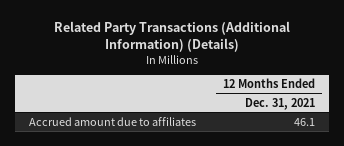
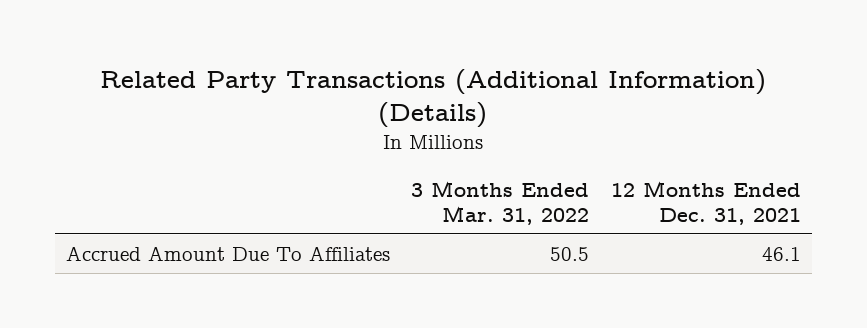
- | 12 Months Ended Dec. 31, 2021
+ | 3 Months Ended Mar. 31, 2022 | 12 Months Ended Dec. 31, 2021
- Accrued amount due to affiliates | 46.1
+ Accrued Amount Due To Affiliates | 50.5 | 46.1

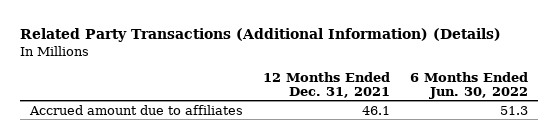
- | 3 Months Ended Mar. 31, 2022 | 12 Months Ended Dec. 31, 2021
+ | 12 Months Ended Dec. 31, 2021 | 6 Months Ended Jun. 30, 2022
- Accrued Amount Due To Affiliates | 50.5 | 46.1
+ Accrued amount due to affiliates | 46.1 | 51.3

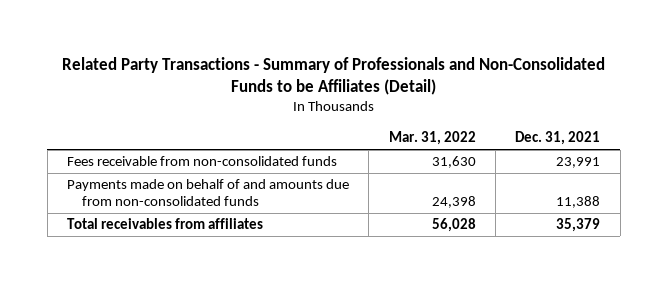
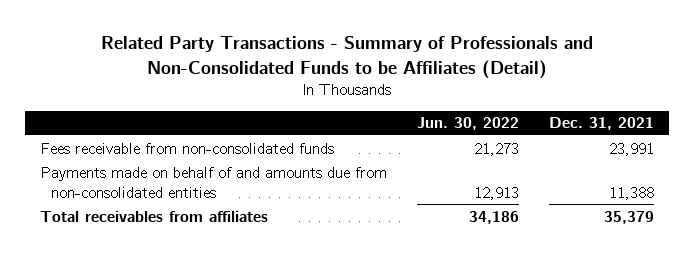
- | Mar. 31, 2022 | Dec. 31, 2021
+ | Jun. 30, 2022 | Dec. 31, 2021
- Payments made on behalf of and amounts due from non-consolidated funds | 24,398 | 11,388
+ Payments made on behalf of and amounts due from non-consolidated entities | 12,913 | 11,388

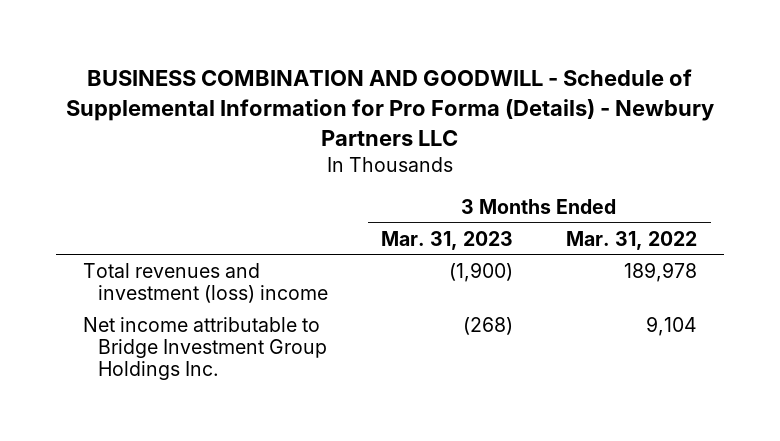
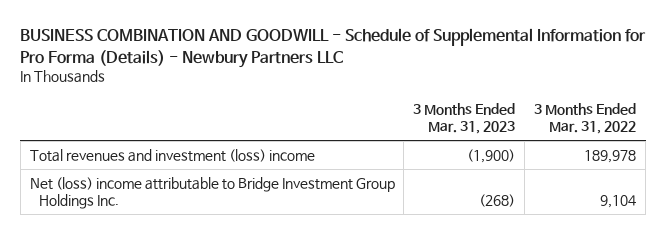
- Net income attributable to Bridge Investment Group Holdings Inc. | (268) | 9,104
+ Net (loss) income attributable to Bridge Investment Group Holdings Inc. | (268) | 9,104

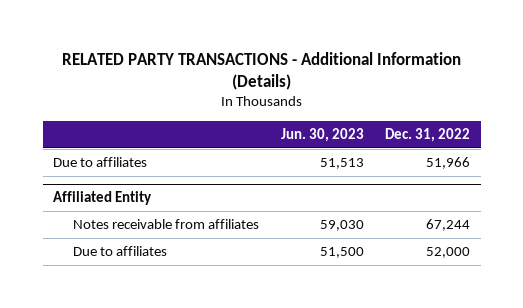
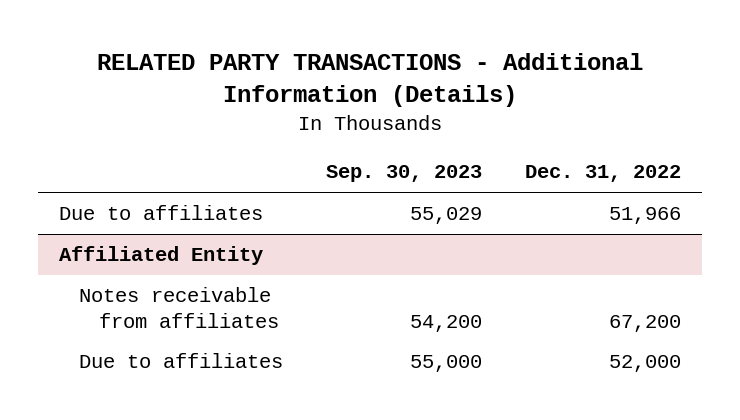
- | Jun. 30, 2023 | Dec. 31, 2022
+ | Sep. 30, 2023 | Dec. 31, 2022
@ Affiliated Entity
- Notes receivable from affiliates | 59,030 | 67,244
+ Notes receivable from affiliates | 54,200 | 67,200

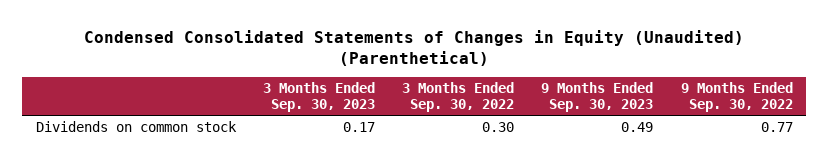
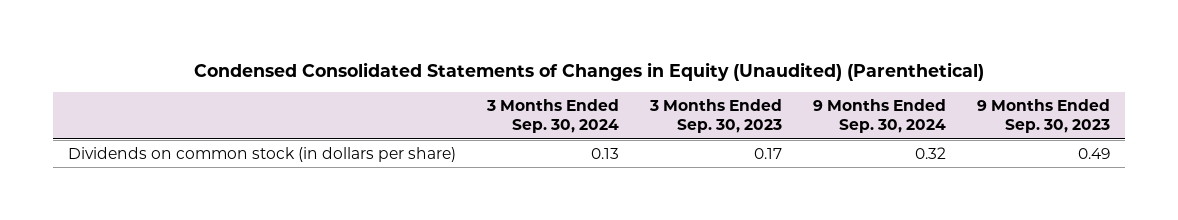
- | 3 Months Ended Sep. 30, 2023 | 3 Months Ended Sep. 30, 2022 | 9 Months Ended Sep. 30, 2023 | 9 Months Ended Sep. 30, 2022
+ | 3 Months Ended Sep. 30, 2024 | 3 Months Ended Sep. 30, 2023 | 9 Months Ended Sep. 30, 2024 | 9 Months Ended Sep. 30, 2023
- Dividends on common stock | 0.17 | 0.30 | 0.49 | 0.77
+ Dividends on common stock (in dollars per share) | 0.13 | 0.17 | 0.32 | 0.49

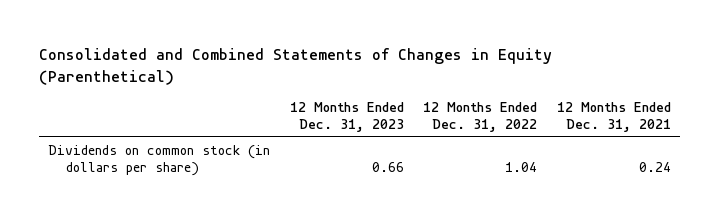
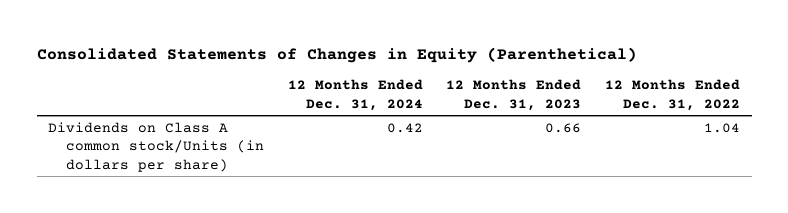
- Consolidated and Combined Statements of Changes in Equity (Parenthetical)
+ Consolidated Statements of Changes in Equity (Parenthetical)
- | 12 Months Ended Dec. 31, 2023 | 12 Months Ended Dec. 31, 2022 | 12 Months Ended Dec. 31, 2021
+ | 12 Months Ended Dec. 31, 2024 | 12 Months Ended Dec. 31, 2023 | 12 Months Ended Dec. 31, 2022
- Dividends on common stock (in dollars per share) | 0.66 | 1.04 | 0.24
+ Dividends on Class A common stock/Units (in dollars per share) | 0.42 | 0.66 | 1.04

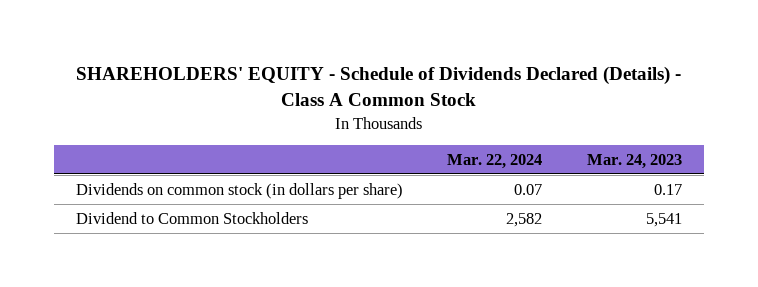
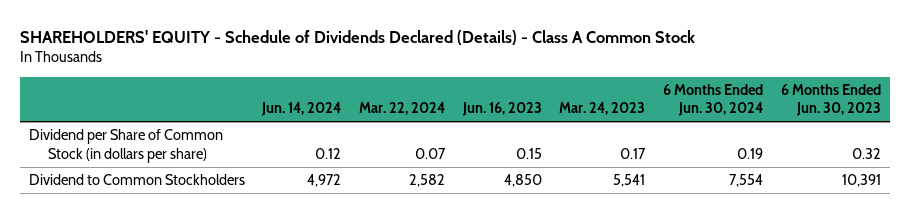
- | Mar. 22, 2024 | Mar. 24, 2023
+ | Jun. 14, 2024 | Mar. 22, 2024 | Jun. 16, 2023 | Mar. 24, 2023 | 6 Months Ended Jun. 30, 2024 | 6 Months Ended Jun. 30, 2023
- Dividends on common stock (in dollars per share) | 0.07 | 0.17
+ Dividend per Share of Common Stock (in dollars per share) | 0.12 | 0.07 | 0.15 | 0.17 | 0.19 | 0.32

